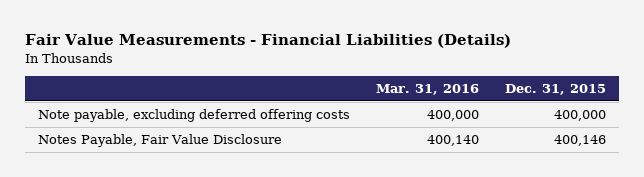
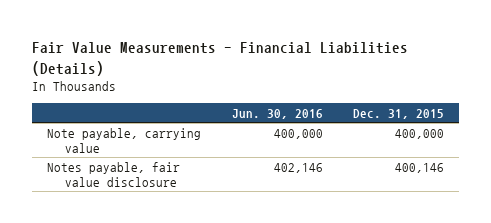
- | Mar. 31, 2016 | Dec. 31, 2015
+ | Jun. 30, 2016 | Dec. 31, 2015
- Note payable, excluding deferred offering costs | 400,000 | 400,000
- Notes Payable, Fair Value Disclosure | 400,140 | 400,146
+ Note payable, carrying value | 400,000 | 400,000
+ Notes payable, fair value disclosure | 402,146 | 400,146

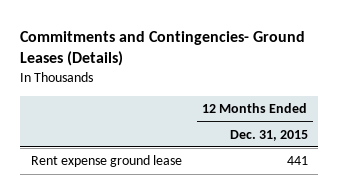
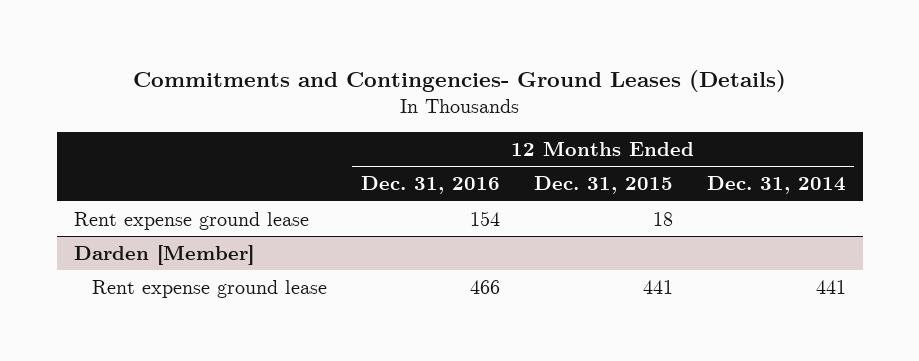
- | 12 Months Ended Dec. 31, 2015
+ | 12 Months Ended Dec. 31, 2016 | 12 Months Ended Dec. 31, 2015 | 12 Months Ended Dec. 31, 2014
+ Rent expense ground lease | 154 | 18 |
+ Darden [Member]

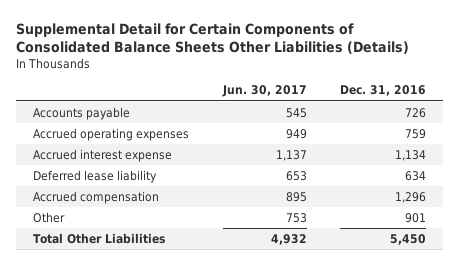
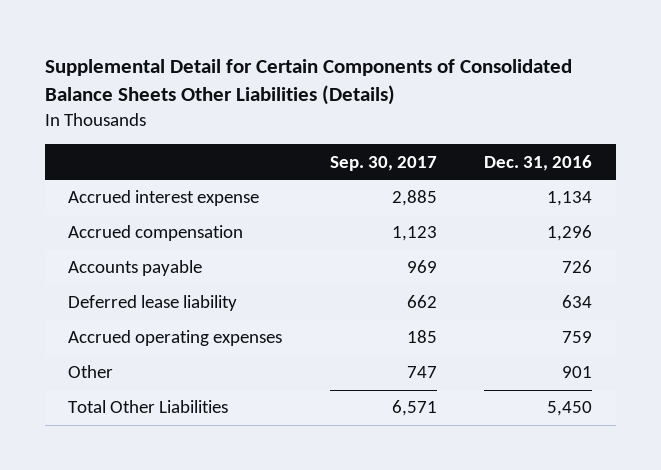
- | Jun. 30, 2017 | Dec. 31, 2016
+ | Sep. 30, 2017 | Dec. 31, 2016
moved down: Accounts payable | 969 | 726
moved down: Deferred lease liability | 662 | 634
moved down: Accrued operating expenses | 185 | 759

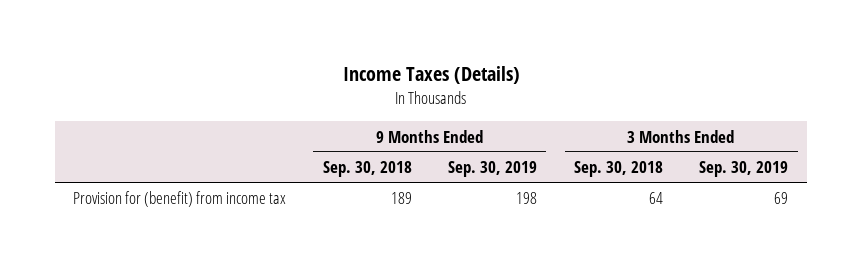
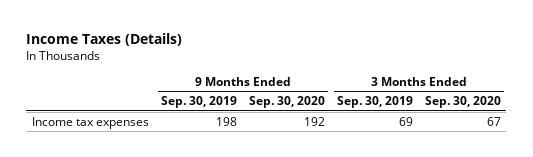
- | 9 Months Ended Sep. 30, 2018 | 9 Months Ended Sep. 30, 2019 | 3 Months Ended Sep. 30, 2018 | 3 Months Ended Sep. 30, 2019
+ | 9 Months Ended Sep. 30, 2019 | 9 Months Ended Sep. 30, 2020 | 3 Months Ended Sep. 30, 2019 | 3 Months Ended Sep. 30, 2020
- Provision for (benefit) from income tax | 189 | 198 | 64 | 69
+ Income tax expenses | 198 | 192 | 69 | 67

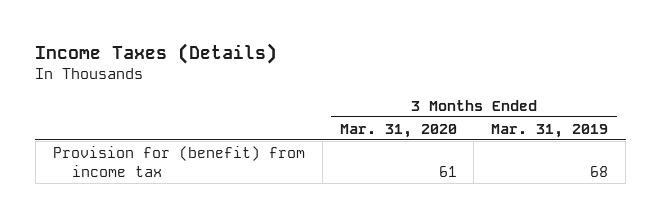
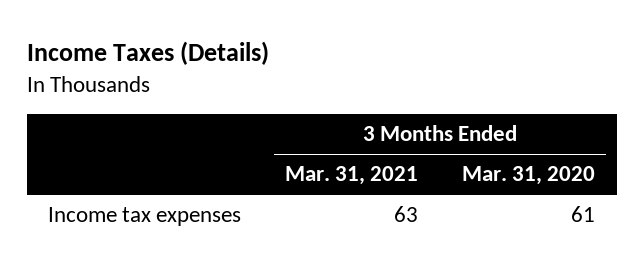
- | 3 Months Ended Mar. 31, 2020 | 3 Months Ended Mar. 31, 2019
+ | 3 Months Ended Mar. 31, 2021 | 3 Months Ended Mar. 31, 2020
- Provision for (benefit) from income tax | 61 | 68
+ Income tax expenses | 63 | 61

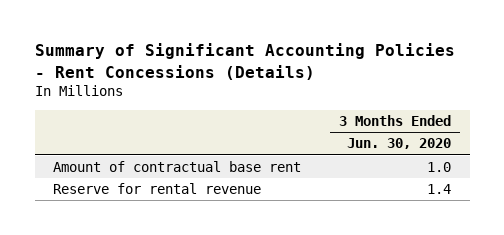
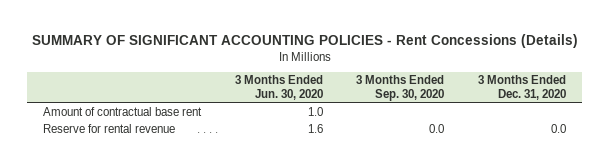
- Summary of Significant Accounting Policies - Rent Concessions (Details)
+ SUMMARY OF SIGNIFICANT ACCOUNTING POLICIES - Rent Concessions (Details)
- | 3 Months Ended Jun. 30, 2020
+ | 3 Months Ended Jun. 30, 2020 | 3 Months Ended Sep. 30, 2020 | 3 Months Ended Dec. 31, 2020
- Reserve for rental revenue | 1.4
+ Reserve for rental revenue | 1.6 | 0.0 | 0.0

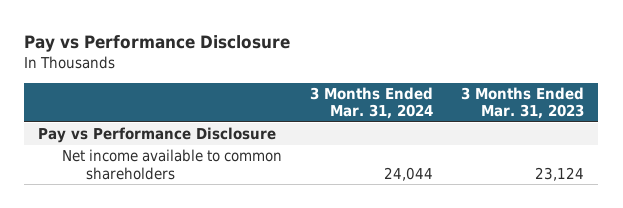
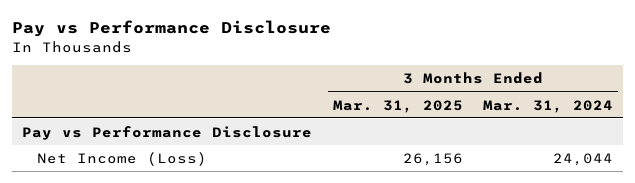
- | 3 Months Ended Mar. 31, 2024 | 3 Months Ended Mar. 31, 2023
+ | 3 Months Ended Mar. 31, 2025 | 3 Months Ended Mar. 31, 2024
- Net income available to common shareholders | 24,044 | 23,124
+ Net Income (Loss) | 26,156 | 24,044

